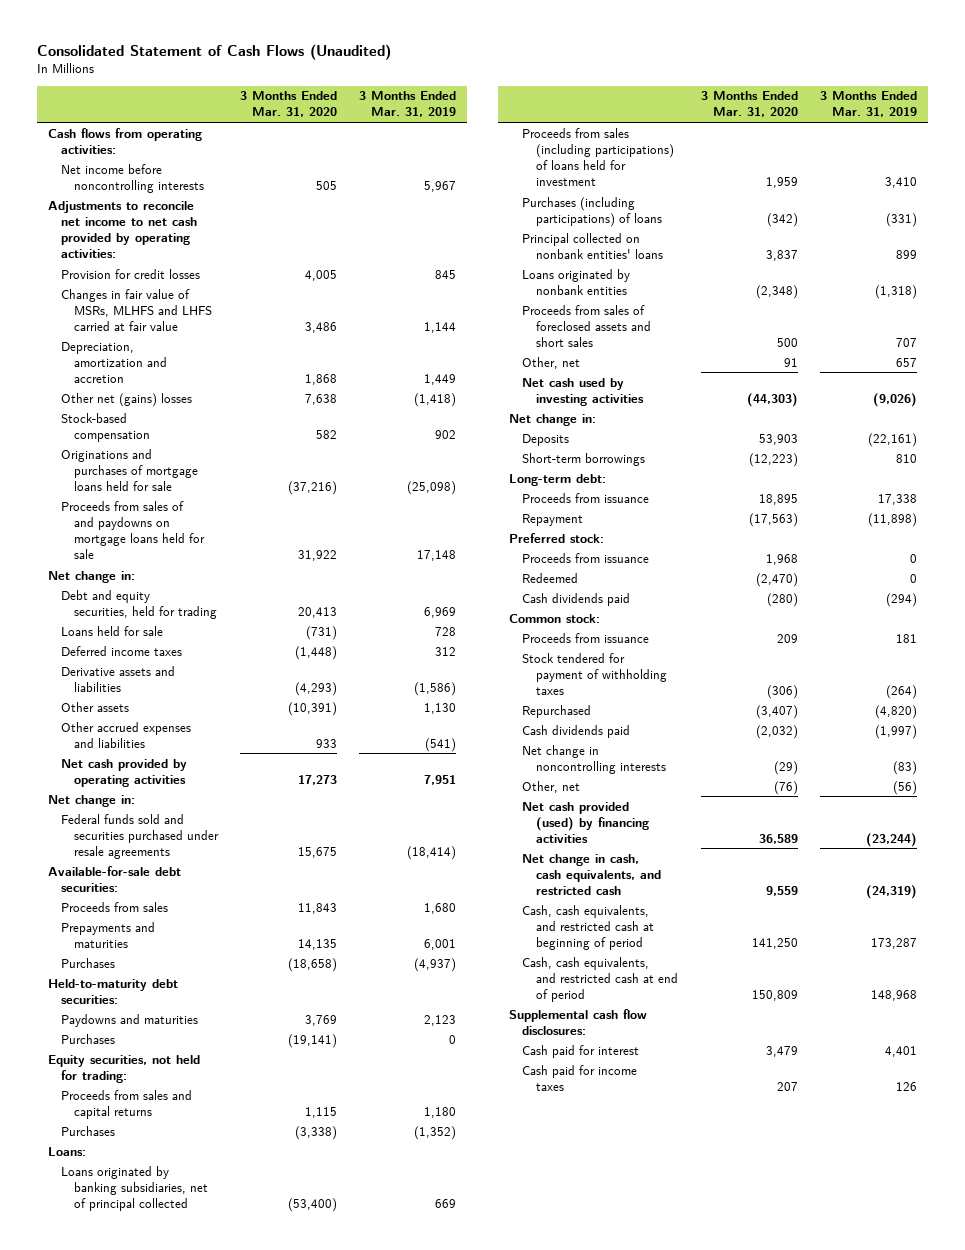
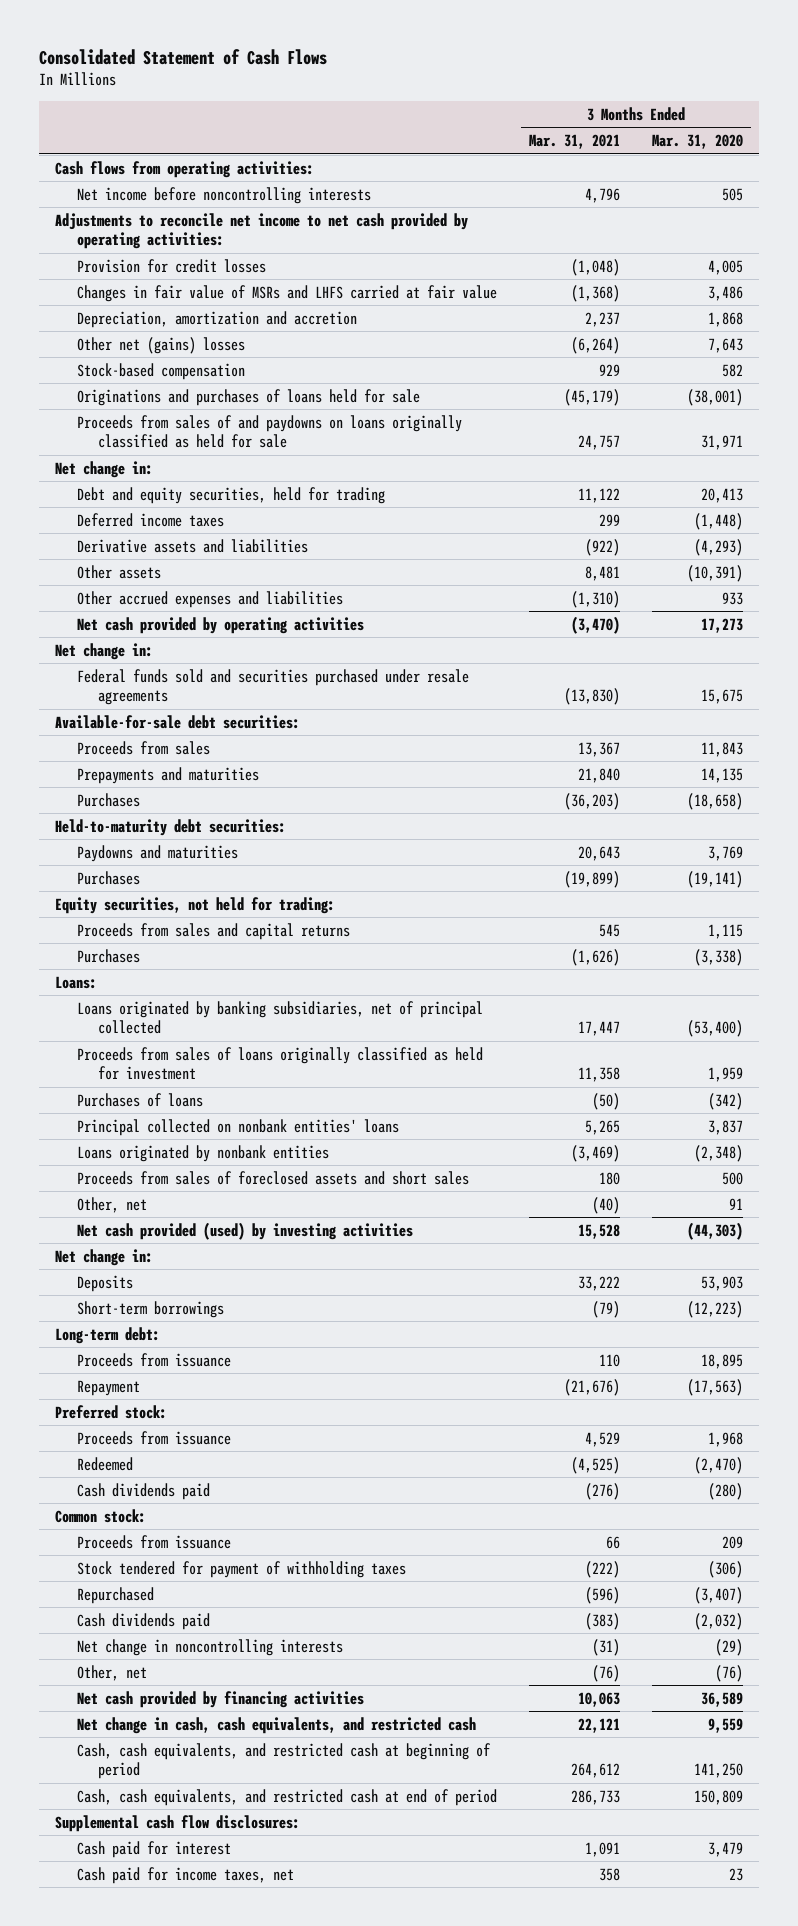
- Consolidated Statement of Cash Flows (Unaudited)
+ Consolidated Statement of Cash Flows
- | 3 Months Ended Mar. 31, 2020 | 3 Months Ended Mar. 31, 2019
+ | 3 Months Ended Mar. 31, 2021 | 3 Months Ended Mar. 31, 2020
- Changes in fair value of MSRs, MLHFS and LHFS carried at fair value | 3,486 | 1,144
+ Changes in fair value of MSRs and LHFS carried at fair value | (1,368) | 3,486
- Other net (gains) losses | 7,638 | (1,418)
+ Other net (gains) losses | (6,264) | 7,643
- Originations and purchases of mortgage loans held for sale | (37,216) | (25,098)
- Proceeds from sales of and paydowns on mortgage loans held for sale | 31,922 | 17,148
+ Originations and purchases of loans held for sale | (45,179) | (38,001)
+ Proceeds from sales of and paydowns on loans originally classified as held for sale | 24,757 | 31,971
- Loans held for sale | (731) | 728
- Proceeds from sales (including participations) of loans held for investment | 1,959 | 3,410
- Purchases (including participations) of loans | (342) | (331)
+ Proceeds from sales of loans originally classified as held for investment | 11,358 | 1,959
+ Purchases of loans | (50) | (342)
- Net cash used by investing activities | (44,303) | (9,026)
+ Net cash provided (used) by investing activities | 15,528 | (44,303)
- Net cash provided (used) by financing activities | 36,589 | (23,244)
+ Net cash provided by financing activities | 10,063 | 36,589
- Cash paid for income taxes | 207 | 126
+ Cash paid for income taxes, net | 358 | 23

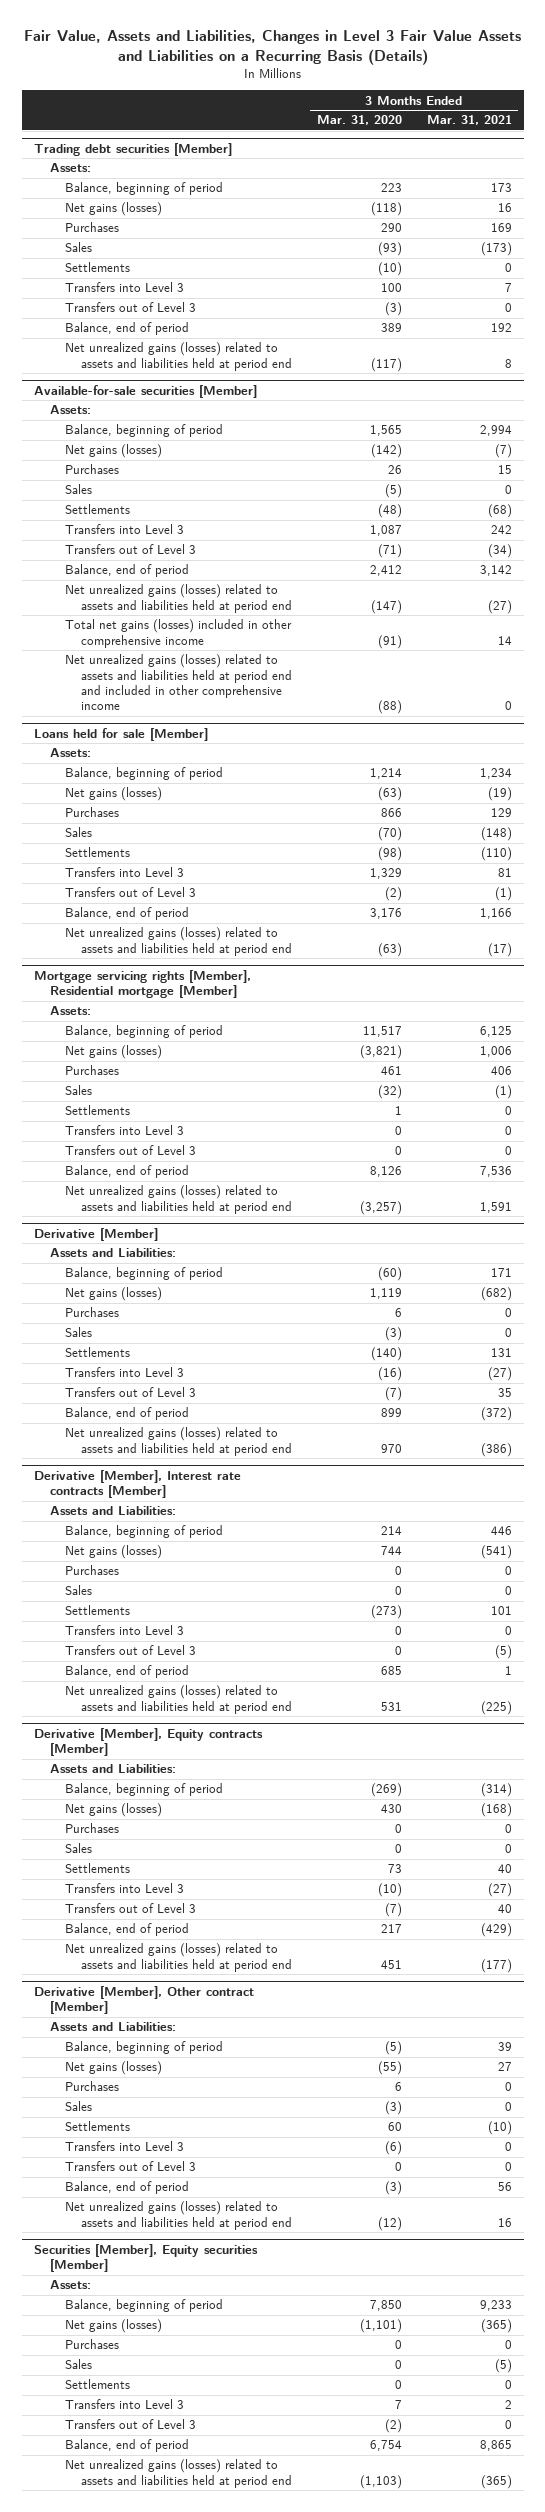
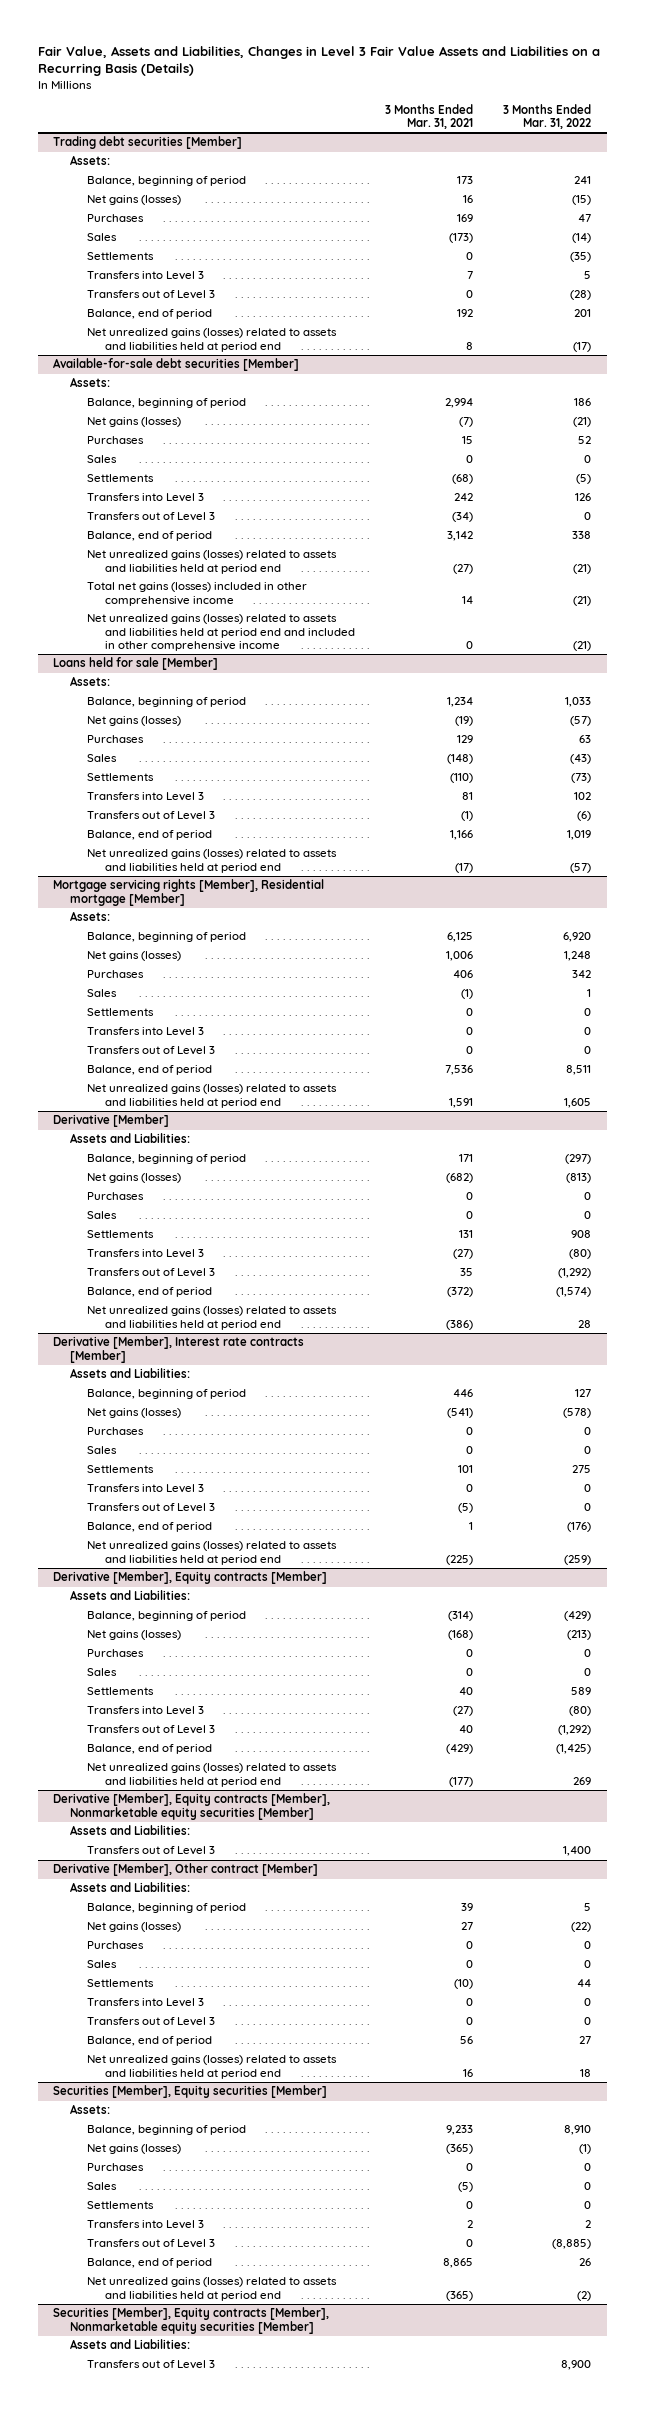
- | 3 Months Ended Mar. 31, 2020 | 3 Months Ended Mar. 31, 2021
+ | 3 Months Ended Mar. 31, 2021 | 3 Months Ended Mar. 31, 2022
- Available-for-sale securities [Member]
+ Available-for-sale debt securities [Member]
+ Derivative [Member], Equity contracts [Member], Nonmarketable equity securities [Member]
+ Assets and Liabilities:
+ Transfers out of Level 3 | | 1,400
+ Securities [Member], Equity contracts [Member], Nonmarketable equity securities [Member]
+ Assets and Liabilities:
+ Transfers out of Level 3 | | 8,900

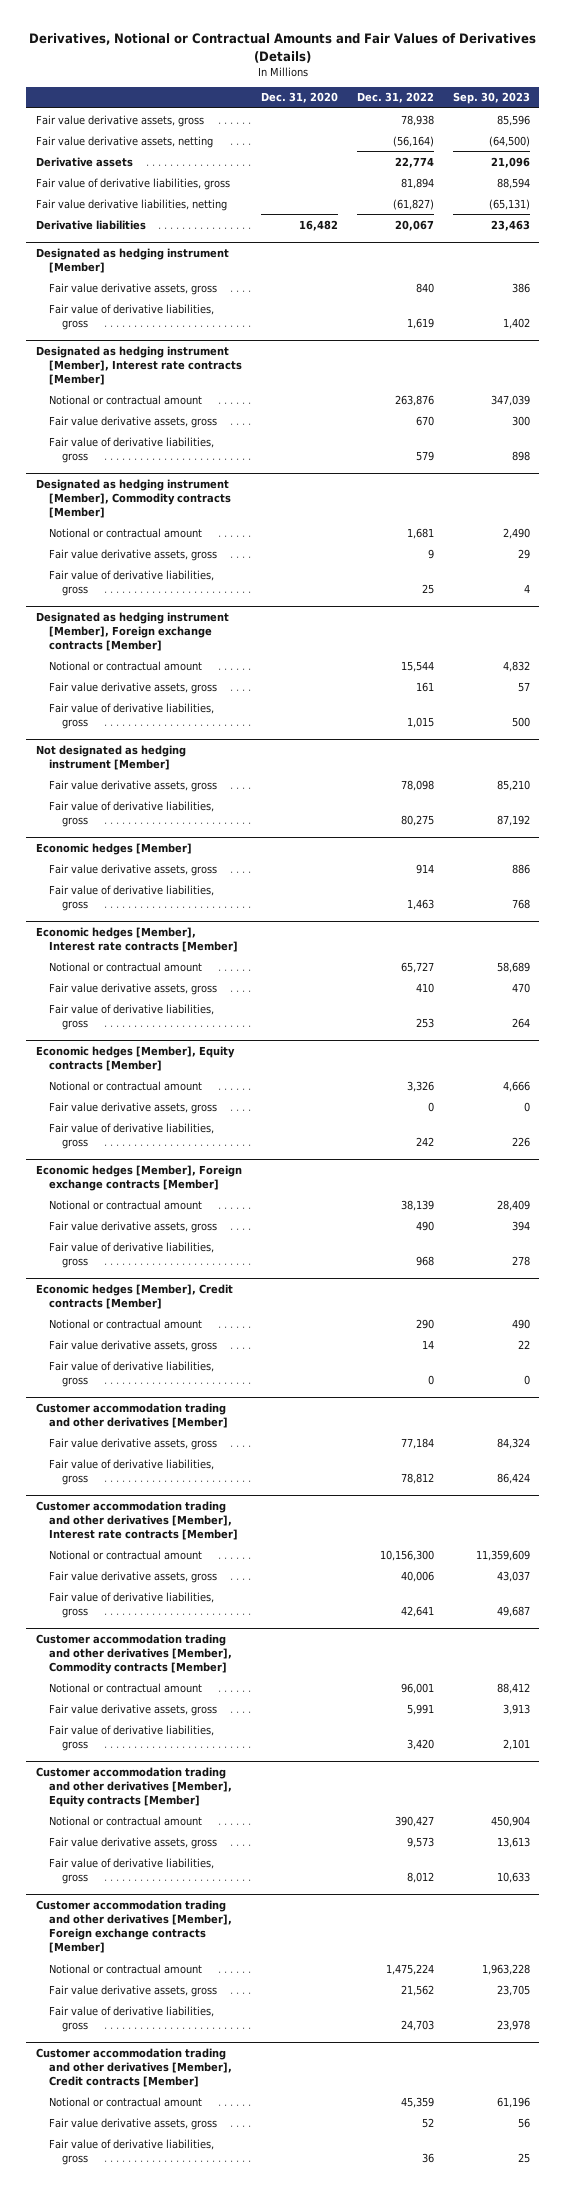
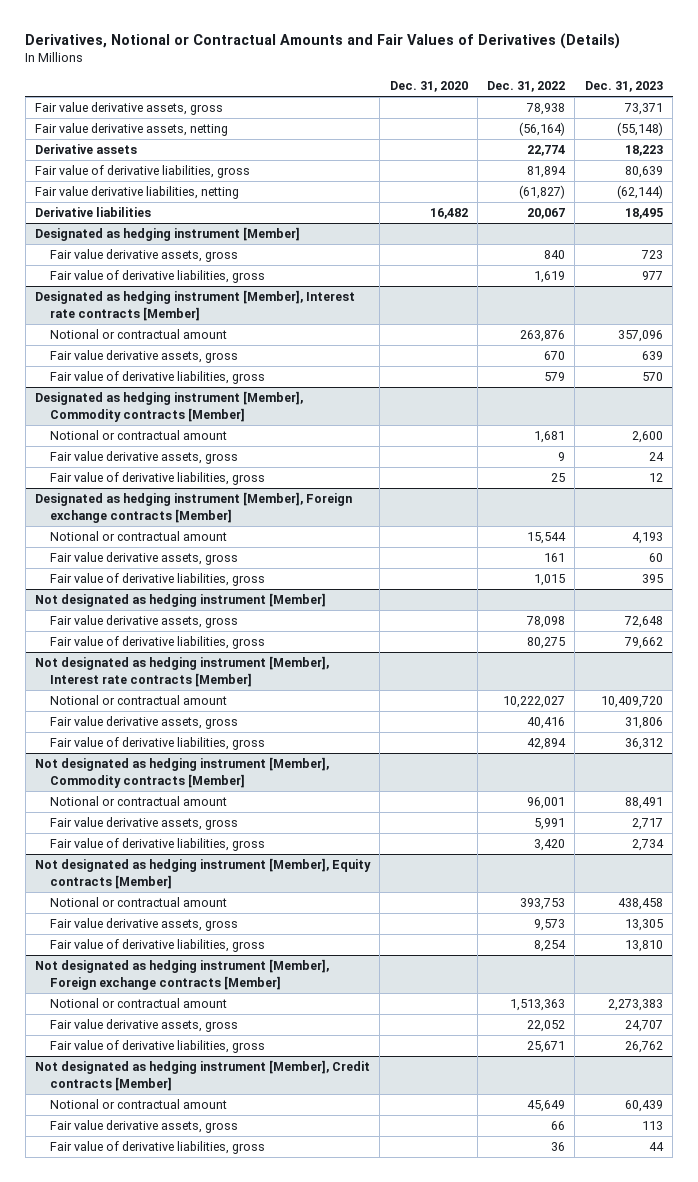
- | Dec. 31, 2020 | Dec. 31, 2022 | Sep. 30, 2023
+ | Dec. 31, 2020 | Dec. 31, 2022 | Dec. 31, 2023
- Economic hedges [Member]
- Fair value derivative assets, gross | | 914 | 886
- Fair value of derivative liabilities, gross | | 1,463 | 768
- Economic hedges [Member], Interest rate contracts [Member]
- Notional or contractual amount | | 65,727 | 58,689
- Fair value derivative assets, gross | | 410 | 470
- Fair value of derivative liabilities, gross | | 253 | 264
- Economic hedges [Member], Equity contracts [Member]
- Notional or contractual amount | | 3,326 | 4,666
- Fair value derivative assets, gross | | 0 | 0
- Fair value of derivative liabilities, gross | | 242 | 226
- Economic hedges [Member], Foreign exchange contracts [Member]
- Notional or contractual amount | | 38,139 | 28,409
- Fair value derivative assets, gross | | 490 | 394
- Fair value of derivative liabilities, gross | | 968 | 278
- Economic hedges [Member], Credit contracts [Member]
- Notional or contractual amount | | 290 | 490
- Fair value derivative assets, gross | | 14 | 22
- Fair value of derivative liabilities, gross | | 0 | 0
- Customer accommodation trading and other derivatives [Member]
- Fair value derivative assets, gross | | 77,184 | 84,324
- Fair value of derivative liabilities, gross | | 78,812 | 86,424
- Customer accommodation trading and other derivatives [Member], Interest rate contracts [Member]
- Notional or contractual amount | | 10,156,300 | 11,359,609
- Fair value derivative assets, gross | | 40,006 | 43,037
- Fair value of derivative liabilities, gross | | 42,641 | 49,687
- Customer accommodation trading and other derivatives [Member], Commodity contracts [Member]
+ Not designated as hedging instrument [Member], Interest rate contracts [Member]
+ Notional or contractual amount | | 10,222,027 | 10,409,720
+ Fair value derivative assets, gross | | 40,416 | 31,806
+ Fair value of derivative liabilities, gross | | 42,894 | 36,312
+ Not designated as hedging instrument [Member], Commodity contracts [Member]
- Customer accommodation trading and other derivatives [Member], Equity contracts [Member]
- Notional or contractual amount | | 390,427 | 450,904
+ Not designated as hedging instrument [Member], Equity contracts [Member]
+ Notional or contractual amount | | 393,753 | 438,458
- Fair value of derivative liabilities, gross | | 8,012 | 10,633
- Customer accommodation trading and other derivatives [Member], Foreign exchange contracts [Member]
- Notional or contractual amount | | 1,475,224 | 1,963,228
- Fair value derivative assets, gross | | 21,562 | 23,705
- Fair value of derivative liabilities, gross | | 24,703 | 23,978
- Customer accommodation trading and other derivatives [Member], Credit contracts [Member]
- Notional or contractual amount | | 45,359 | 61,196
- Fair value derivative assets, gross | | 52 | 56
+ Fair value of derivative liabilities, gross | | 8,254 | 13,810
+ Not designated as hedging instrument [Member], Foreign exchange contracts [Member]
+ Notional or contractual amount | | 1,513,363 | 2,273,383
+ Fair value derivative assets, gross | | 22,052 | 24,707
+ Fair value of derivative liabilities, gross | | 25,671 | 26,762
+ Not designated as hedging instrument [Member], Credit contracts [Member]
+ Notional or contractual amount | | 45,649 | 60,439
+ Fair value derivative assets, gross | | 66 | 113

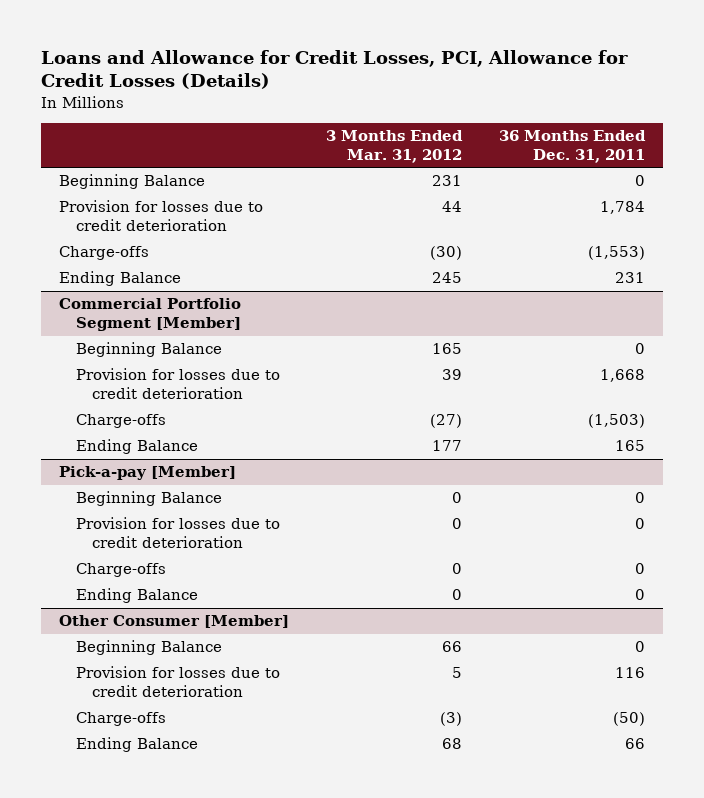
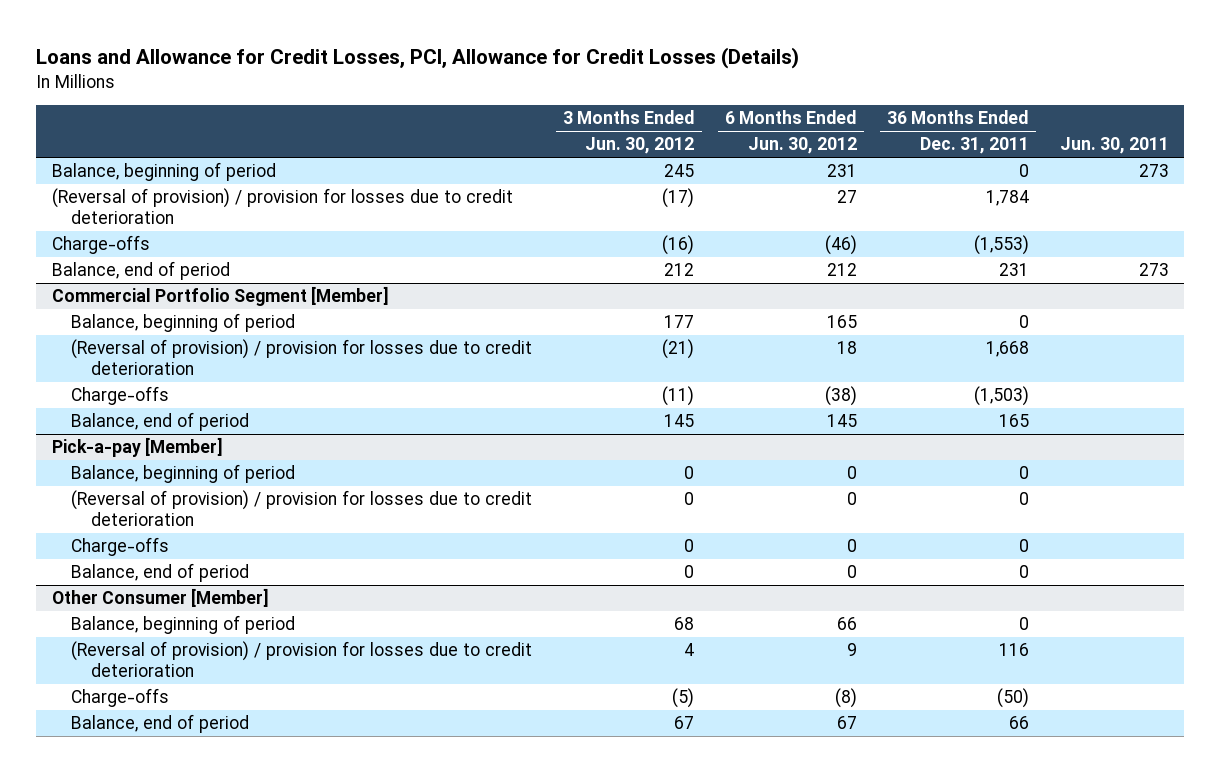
- | 3 Months Ended Mar. 31, 2012 | 36 Months Ended Dec. 31, 2011
+ | 3 Months Ended Jun. 30, 2012 | 6 Months Ended Jun. 30, 2012 | 36 Months Ended Dec. 31, 2011 | Jun. 30, 2011
- Beginning Balance | 231 | 0
- Provision for losses due to credit deterioration | 44 | 1,784
+ Balance, beginning of period | 245 | 231 | 0 | 273
+ (Reversal of provision) / provision for losses due to credit deterioration | (17) | 27 | 1,784 |
- Ending Balance | 245 | 231
+ Balance, end of period | 212 | 212 | 231 | 273
@ Commercial Portfolio Segment [Member]
- Beginning Balance | 165 | 0
- Provision for losses due to credit deterioration | 39 | 1,668
+ Balance, beginning of period | 177 | 165 | 0 |
+ (Reversal of provision) / provision for losses due to credit deterioration | (21) | 18 | 1,668 |
- Ending Balance | 177 | 165
+ Balance, end of period | 145 | 145 | 165 |
@ Pick-a-pay [Member]
- Beginning Balance | 0 | 0
- Provision for losses due to credit deterioration | 0 | 0
+ Balance, beginning of period | 0 | 0 | 0 |
+ (Reversal of provision) / provision for losses due to credit deterioration | 0 | 0 | 0 |
- Ending Balance | 0 | 0
+ Balance, end of period | 0 | 0 | 0 |
@ Other Consumer [Member]
- Beginning Balance | 66 | 0
- Provision for losses due to credit deterioration | 5 | 116
+ Balance, beginning of period | 68 | 66 | 0 |
+ (Reversal of provision) / provision for losses due to credit deterioration | 4 | 9 | 116 |
- Ending Balance | 68 | 66
+ Balance, end of period | 67 | 67 | 66 |

